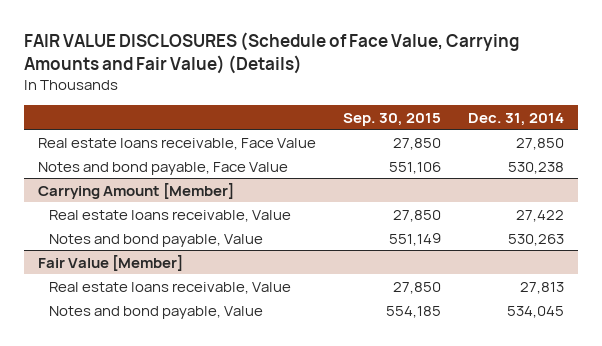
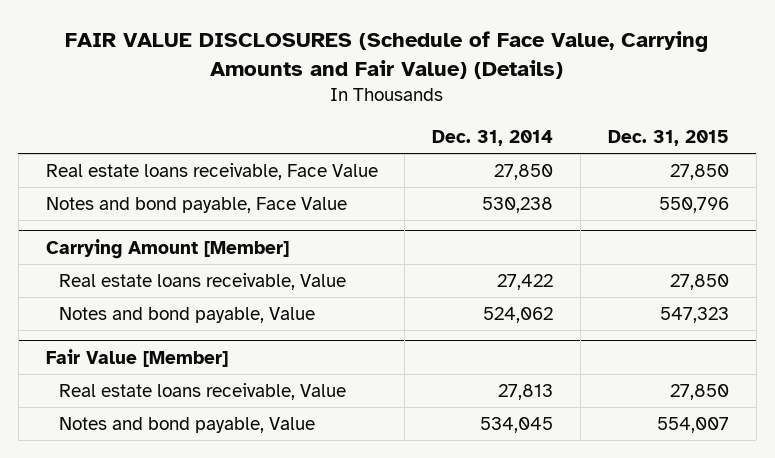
- | Sep. 30, 2015 | Dec. 31, 2014
+ | Dec. 31, 2014 | Dec. 31, 2015
@ Carrying Amount [Member]
- Notes and bond payable, Value | 551,149 | 530,263
+ Notes and bond payable, Value | 524,062 | 547,323

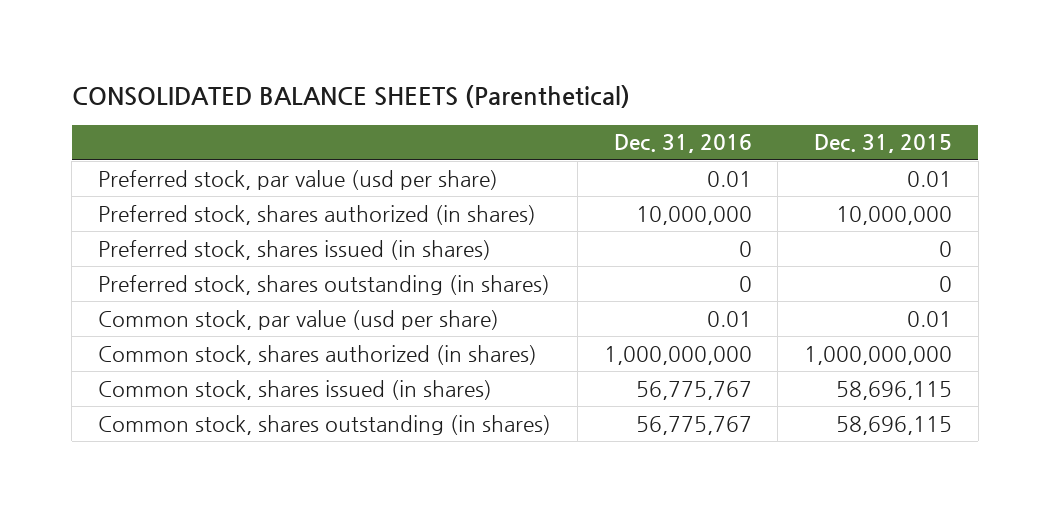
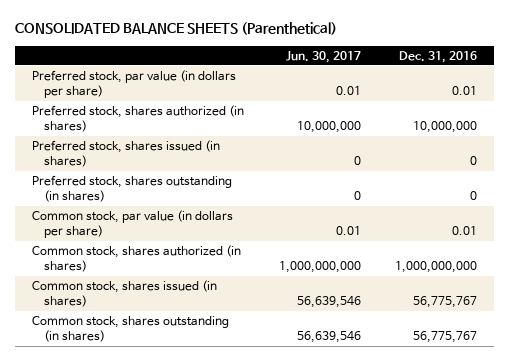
- | Dec. 31, 2016 | Dec. 31, 2015
+ | Jun. 30, 2017 | Dec. 31, 2016
- Preferred stock, par value (usd per share) | 0.01 | 0.01
+ Preferred stock, par value (in dollars per share) | 0.01 | 0.01
- Common stock, par value (usd per share) | 0.01 | 0.01
+ Common stock, par value (in dollars per share) | 0.01 | 0.01

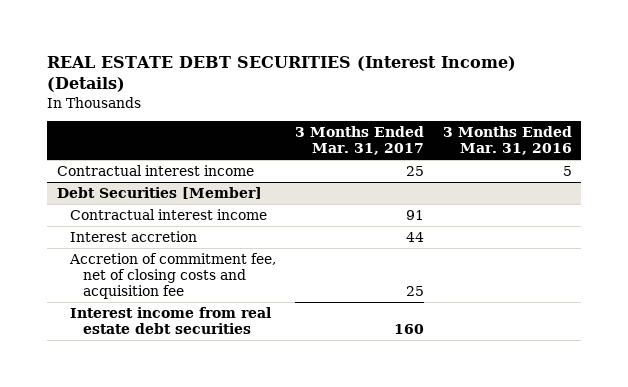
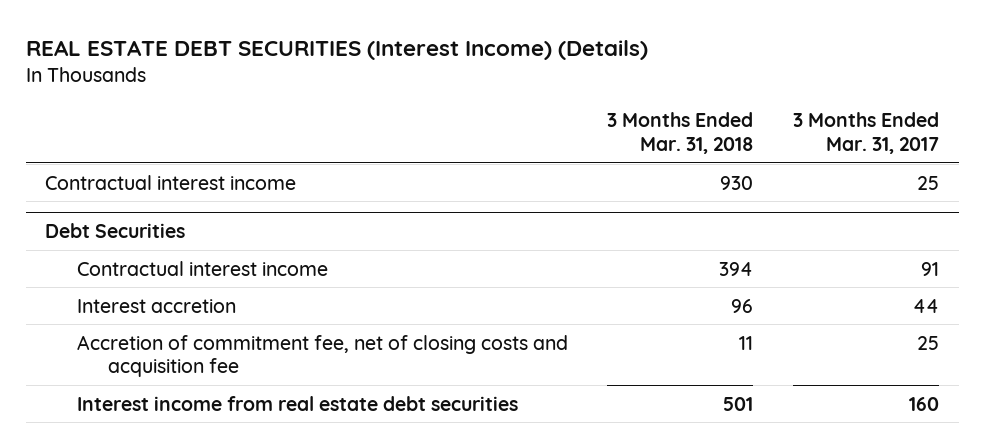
- | 3 Months Ended Mar. 31, 2017 | 3 Months Ended Mar. 31, 2016
+ | 3 Months Ended Mar. 31, 2018 | 3 Months Ended Mar. 31, 2017
- Debt Securities [Member]
+ Debt Securities

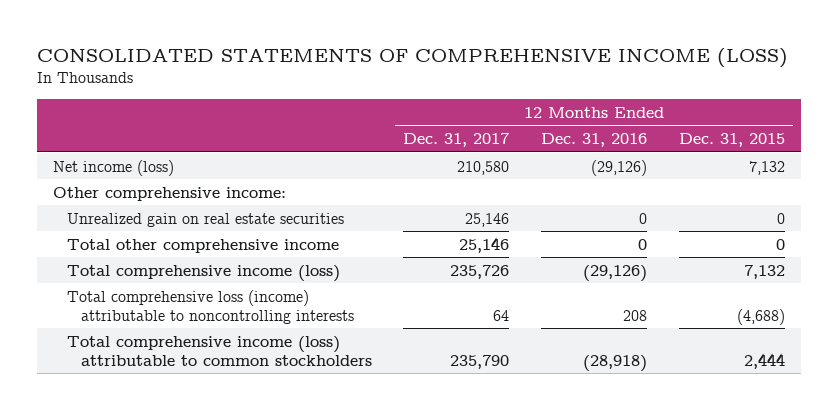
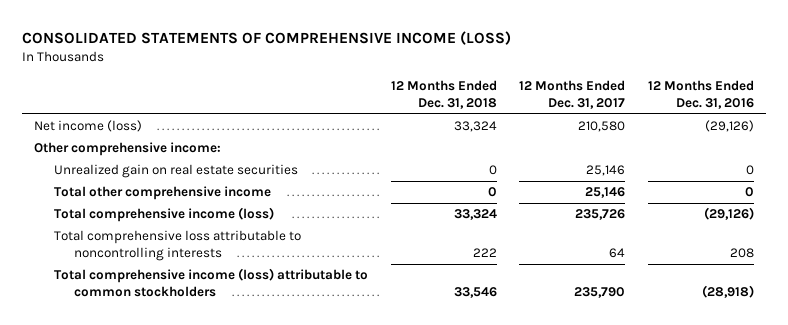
- | 12 Months Ended Dec. 31, 2017 | 12 Months Ended Dec. 31, 2016 | 12 Months Ended Dec. 31, 2015
+ | 12 Months Ended Dec. 31, 2018 | 12 Months Ended Dec. 31, 2017 | 12 Months Ended Dec. 31, 2016
- Total comprehensive loss (income) attributable to noncontrolling interests | 64 | 208 | (4,688)
+ Total comprehensive loss attributable to noncontrolling interests | 222 | 64 | 208

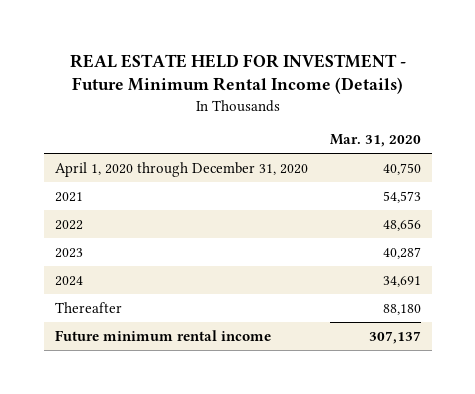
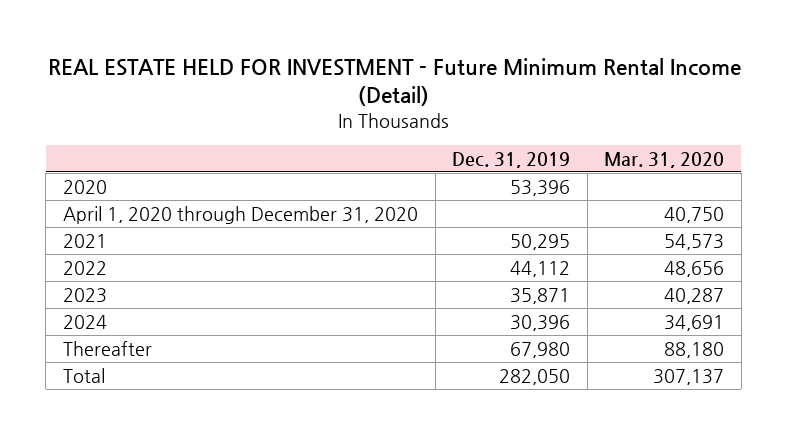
- REAL ESTATE HELD FOR INVESTMENT - Future Minimum Rental Income (Details)
+ REAL ESTATE HELD FOR INVESTMENT - Future Minimum Rental Income (Detail)
- | Mar. 31, 2020
+ | Dec. 31, 2019 | Mar. 31, 2020
+ 2020 | 53,396 |
- Future minimum rental income | 307,137
+ Total | 282,050 | 307,137

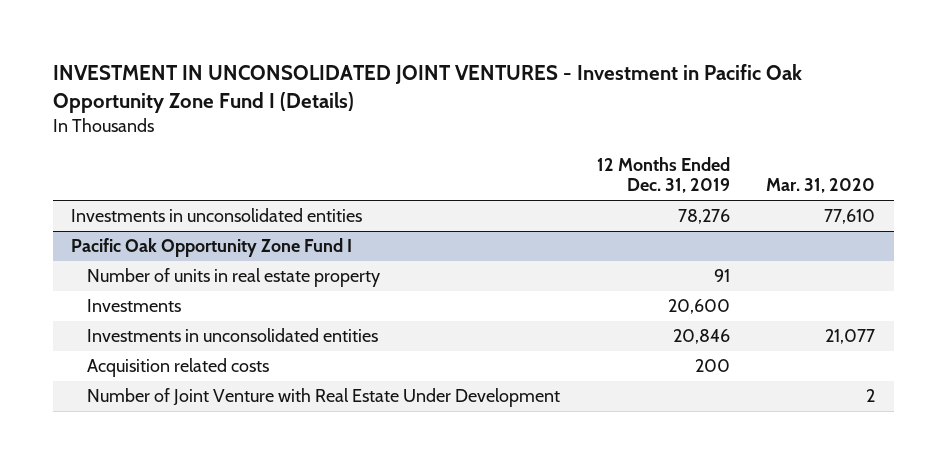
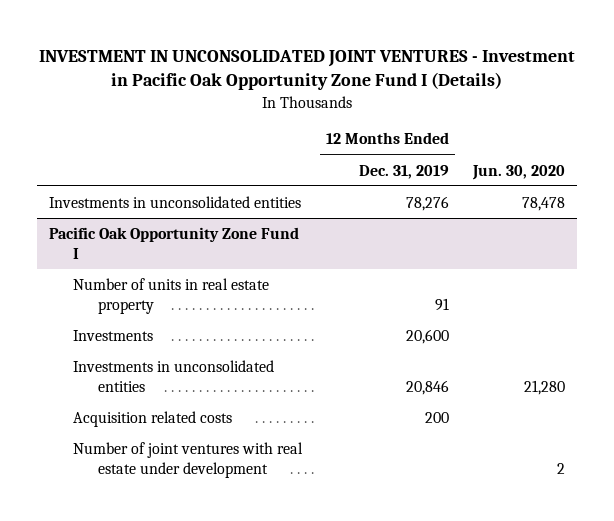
- | 12 Months Ended Dec. 31, 2019 | Mar. 31, 2020
+ | 12 Months Ended Dec. 31, 2019 | Jun. 30, 2020
@ Pacific Oak Opportunity Zone Fund I
- Number of Joint Venture with Real Estate Under Development | | 2
+ Number of joint ventures with real estate under development | | 2

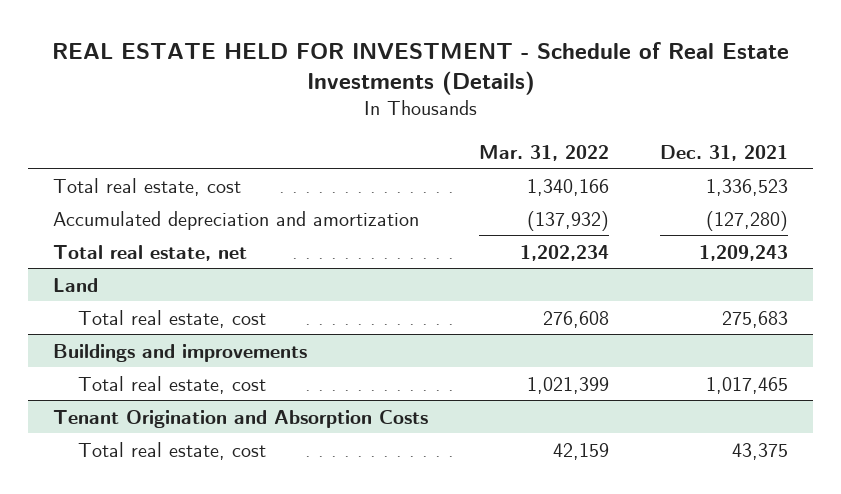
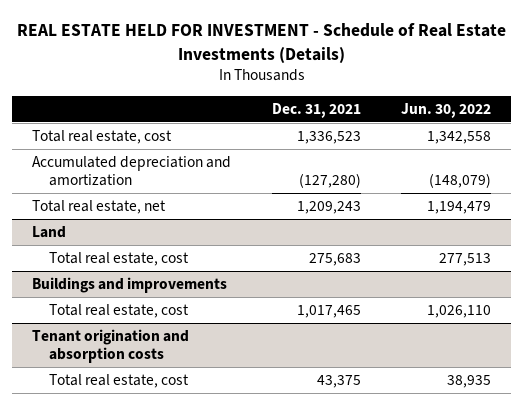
- | Mar. 31, 2022 | Dec. 31, 2021
+ | Dec. 31, 2021 | Jun. 30, 2022
- Tenant Origination and Absorption Costs
+ Tenant origination and absorption costs

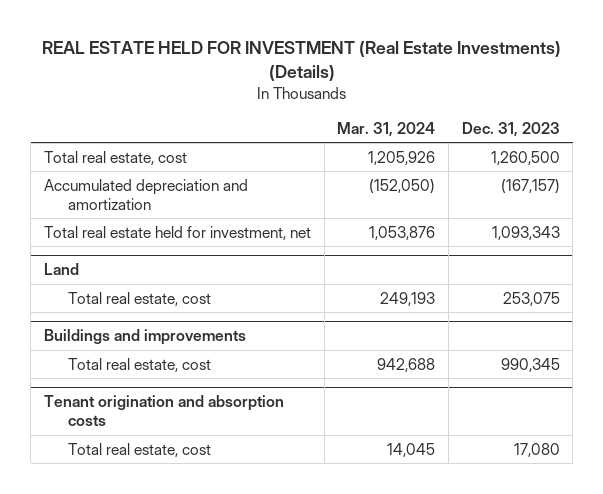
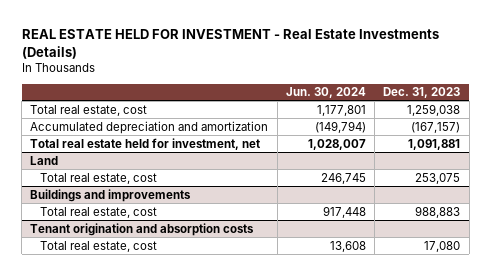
- REAL ESTATE HELD FOR INVESTMENT (Real Estate Investments) (Details)
+ REAL ESTATE HELD FOR INVESTMENT - Real Estate Investments (Details)
- | Mar. 31, 2024 | Dec. 31, 2023
+ | Jun. 30, 2024 | Dec. 31, 2023
- Total real estate, cost | 1,205,926 | 1,260,500
+ Total real estate, cost | 1,177,801 | 1,259,038
- Total real estate held for investment, net | 1,053,876 | 1,093,343
+ Total real estate held for investment, net | 1,028,007 | 1,091,881
@ Buildings and improvements
- Total real estate, cost | 942,688 | 990,345
+ Total real estate, cost | 917,448 | 988,883

